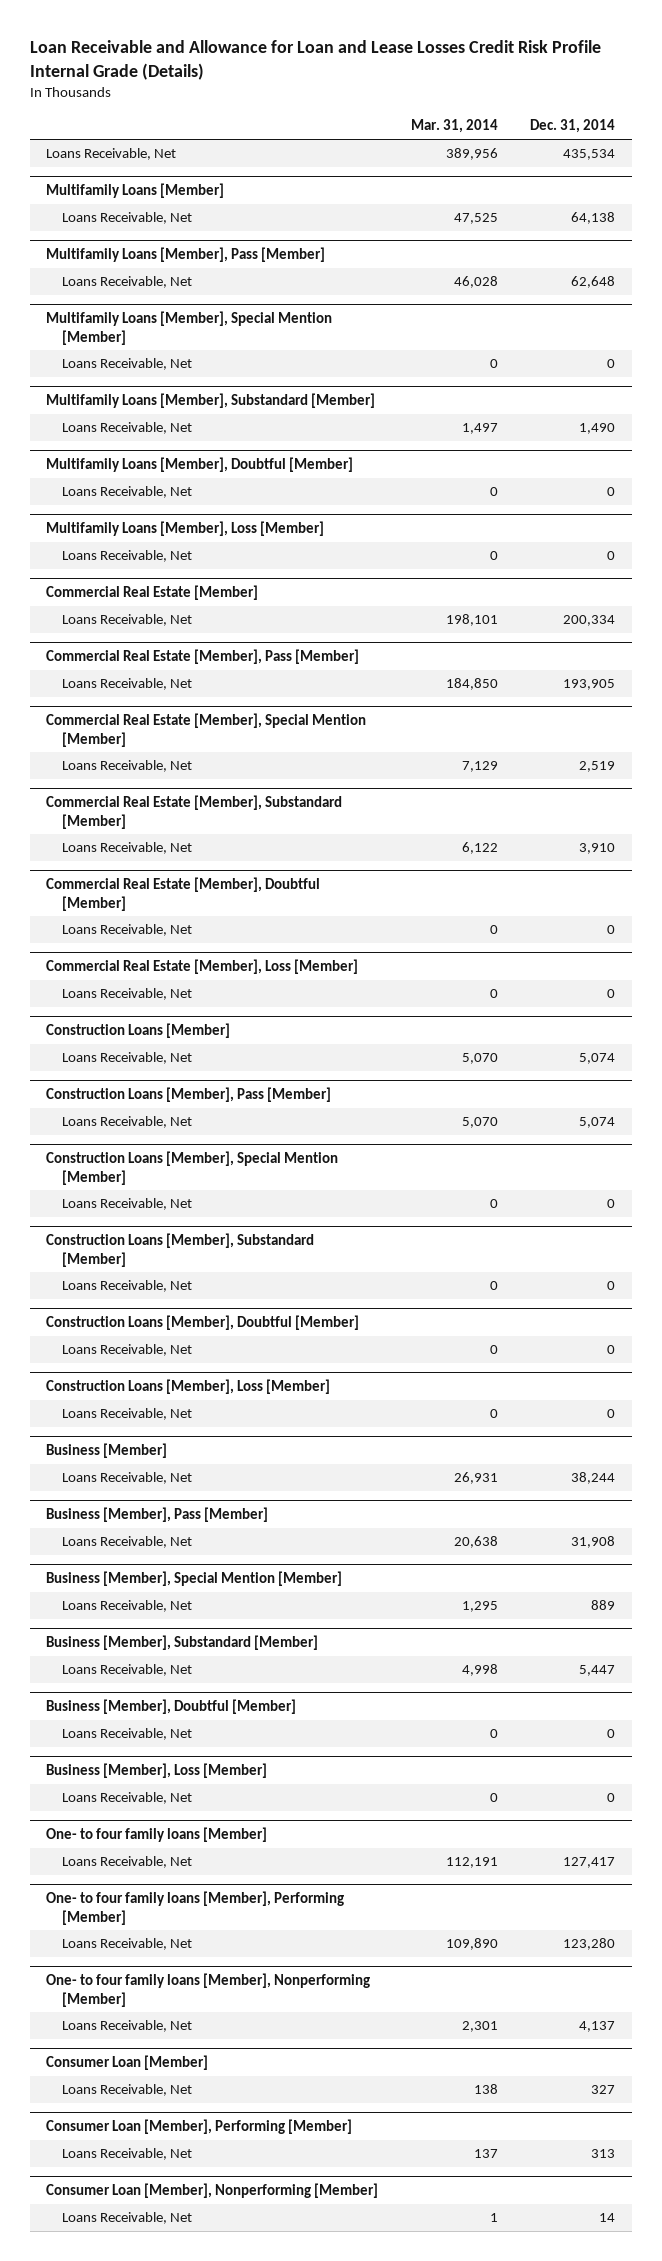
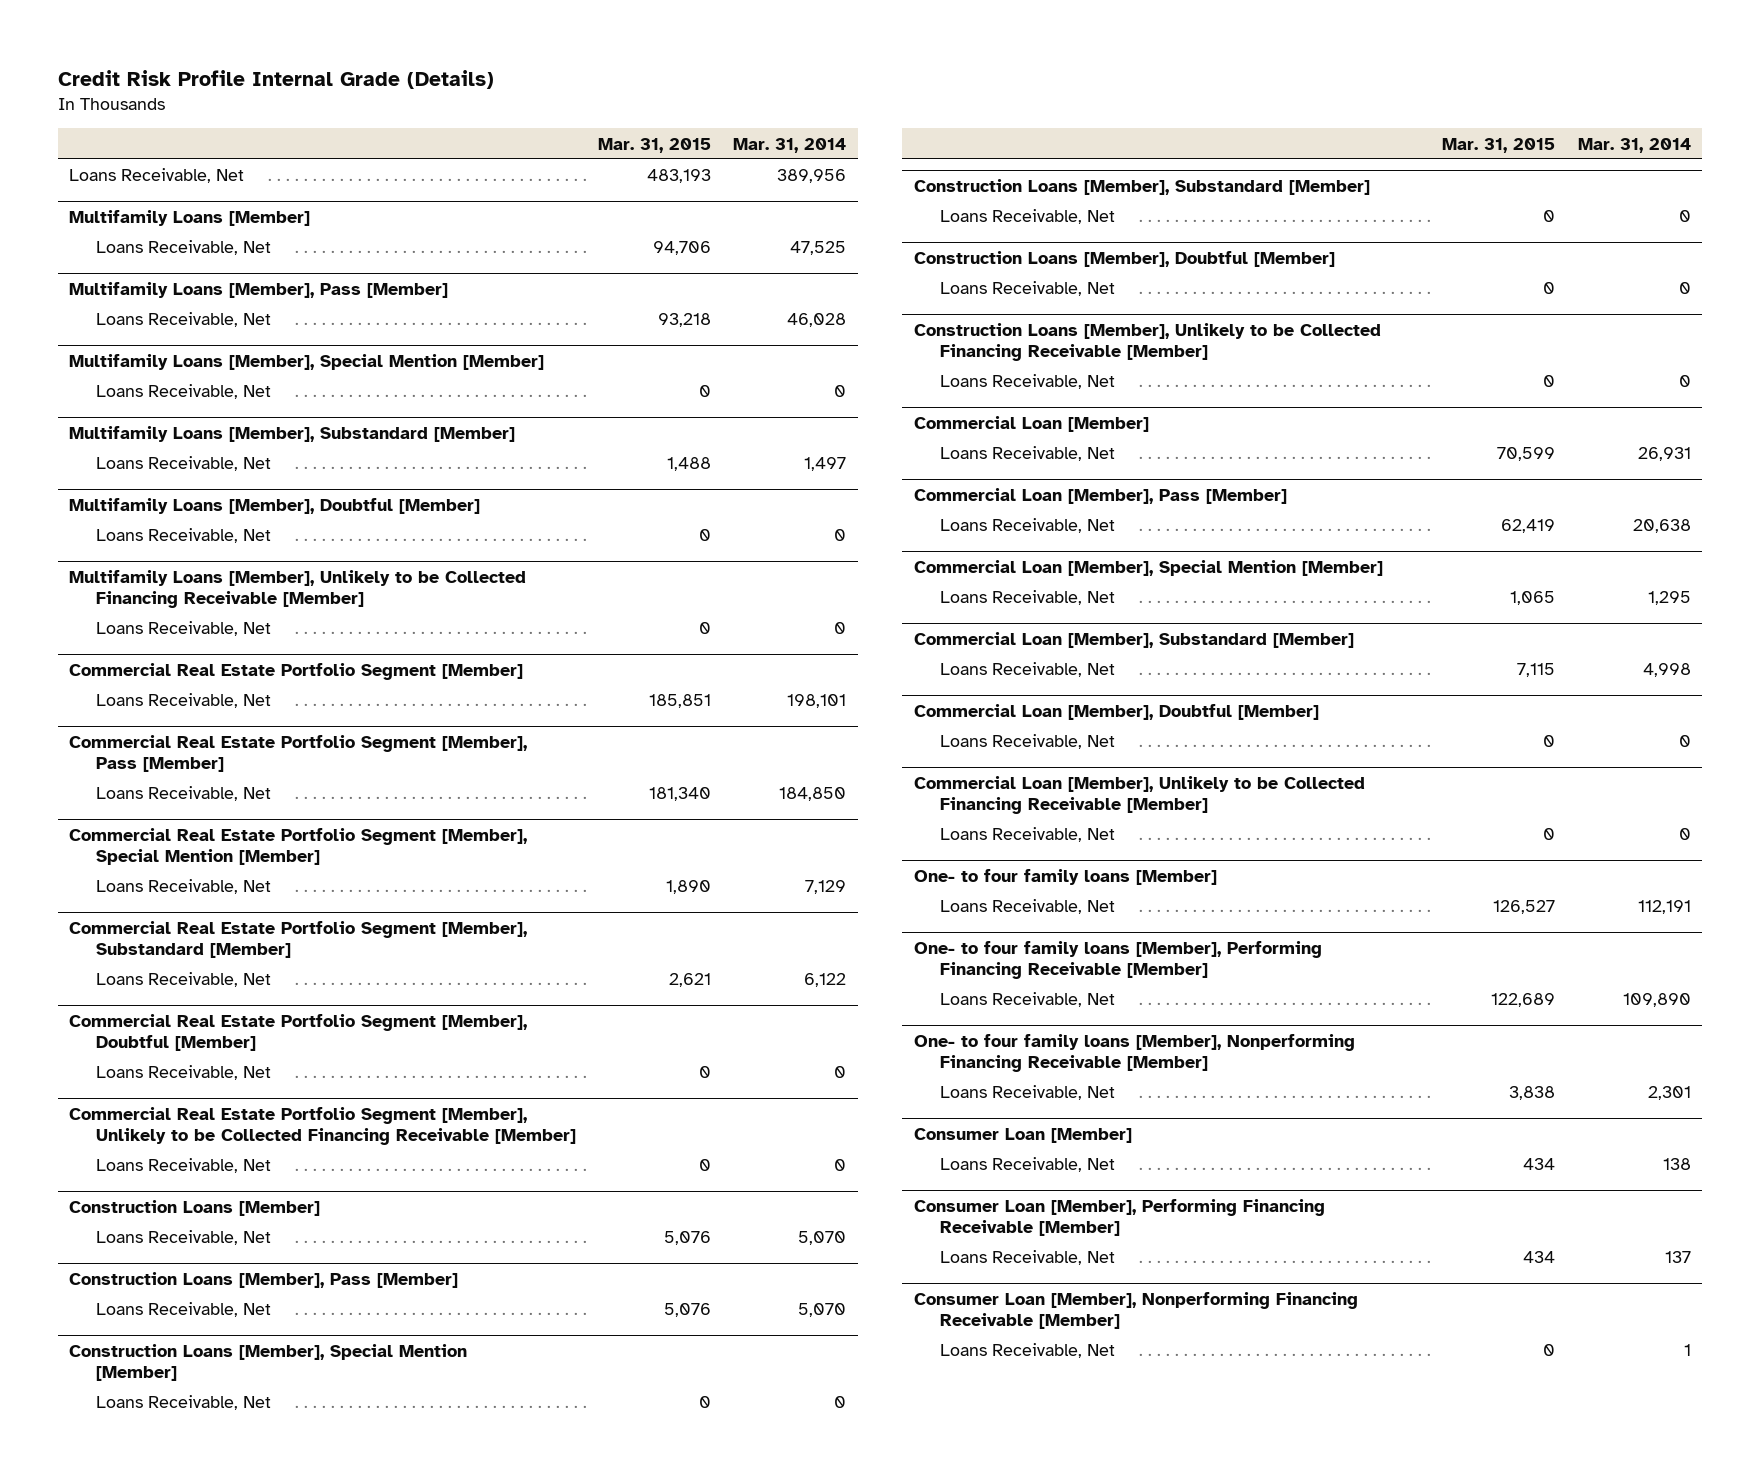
- Loan Receivable and Allowance for Loan and Lease Losses Credit Risk Profile Internal Grade (Details)
+ Credit Risk Profile Internal Grade (Details)
- | Mar. 31, 2014 | Dec. 31, 2014
+ | Mar. 31, 2015 | Mar. 31, 2014
- Multifamily Loans [Member], Loss [Member]
+ Multifamily Loans [Member], Unlikely to be Collected Financing Receivable [Member]
- Commercial Real Estate [Member]
+ Commercial Real Estate Portfolio Segment [Member]
- Commercial Real Estate [Member], Pass [Member]
+ Commercial Real Estate Portfolio Segment [Member], Pass [Member]
- Commercial Real Estate [Member], Special Mention [Member]
+ Commercial Real Estate Portfolio Segment [Member], Special Mention [Member]
- Commercial Real Estate [Member], Substandard [Member]
+ Commercial Real Estate Portfolio Segment [Member], Substandard [Member]
- Commercial Real Estate [Member], Doubtful [Member]
+ Commercial Real Estate Portfolio Segment [Member], Doubtful [Member]
- Commercial Real Estate [Member], Loss [Member]
+ Commercial Real Estate Portfolio Segment [Member], Unlikely to be Collected Financing Receivable [Member]
- Construction Loans [Member], Loss [Member]
+ Construction Loans [Member], Unlikely to be Collected Financing Receivable [Member]
- Business [Member]
+ Commercial Loan [Member]
- Business [Member], Pass [Member]
+ Commercial Loan [Member], Pass [Member]
- Business [Member], Special Mention [Member]
+ Commercial Loan [Member], Special Mention [Member]
- Business [Member], Substandard [Member]
+ Commercial Loan [Member], Substandard [Member]
- Business [Member], Doubtful [Member]
+ Commercial Loan [Member], Doubtful [Member]
- Business [Member], Loss [Member]
+ Commercial Loan [Member], Unlikely to be Collected Financing Receivable [Member]
- One- to four family loans [Member], Performing [Member]
+ One- to four family loans [Member], Performing Financing Receivable [Member]
- One- to four family loans [Member], Nonperforming [Member]
+ One- to four family loans [Member], Nonperforming Financing Receivable [Member]
- Consumer Loan [Member], Performing [Member]
+ Consumer Loan [Member], Performing Financing Receivable [Member]
- Consumer Loan [Member], Nonperforming [Member]
+ Consumer Loan [Member], Nonperforming Financing Receivable [Member]

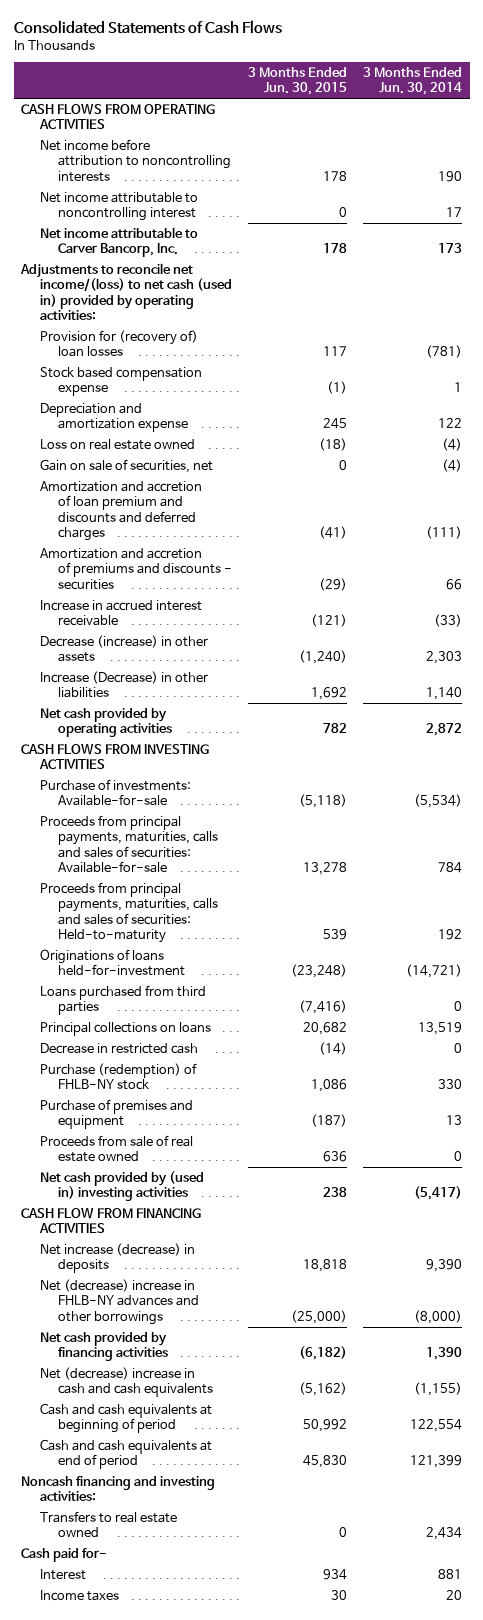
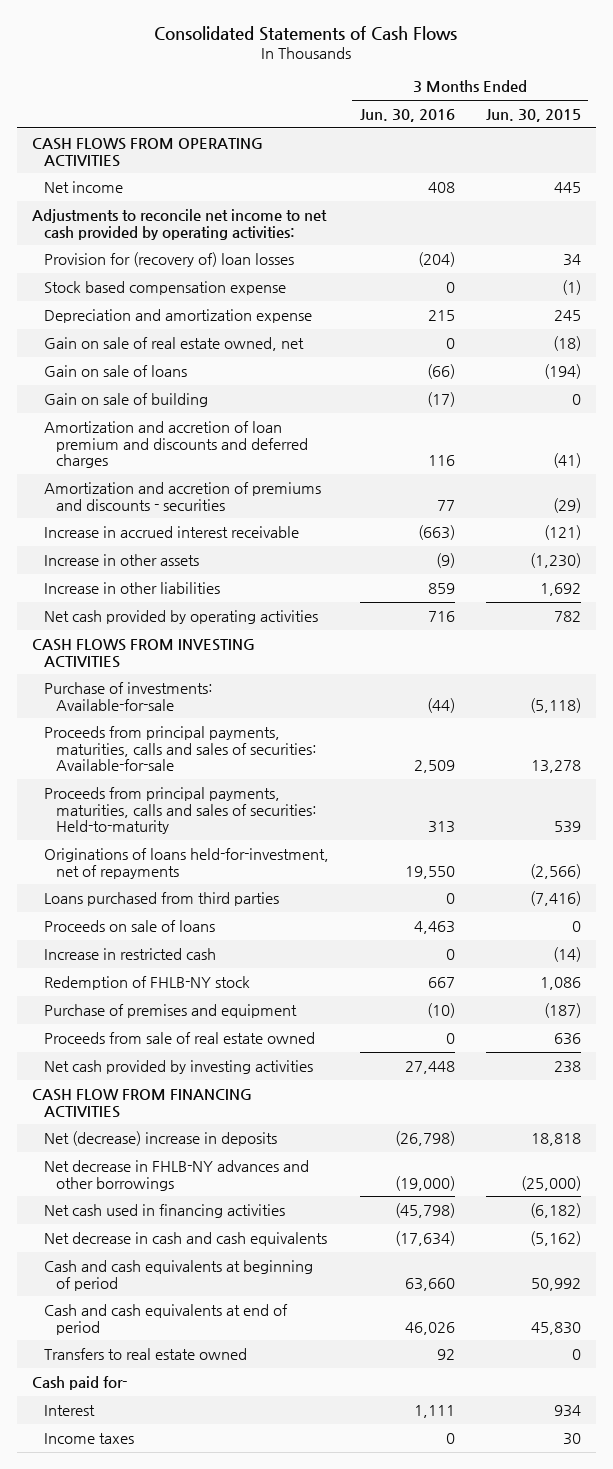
- | 3 Months Ended Jun. 30, 2015 | 3 Months Ended Jun. 30, 2014
+ | 3 Months Ended Jun. 30, 2016 | 3 Months Ended Jun. 30, 2015
- Net income before attribution to noncontrolling interests | 178 | 190
- Net income attributable to noncontrolling interest | 0 | 17
- Net income attributable to Carver Bancorp, Inc. | 178 | 173
- Adjustments to reconcile net income/(loss) to net cash (used in) provided by operating activities:
- Provision for (recovery of) loan losses | 117 | (781)
+ Net income | 408 | 445
+ Adjustments to reconcile net income to net cash provided by operating activities:
+ Provision for (recovery of) loan losses | (204) | 34
- Loss on real estate owned | (18) | (4)
- Gain on sale of securities, net | 0 | (4)
+ Gain on sale of real estate owned, net | 0 | (18)
+ Gain on sale of loans | (66) | (194)
+ Gain on sale of building | (17) | 0
- Decrease (increase) in other assets | (1,240) | 2,303
- Increase (Decrease) in other liabilities | 1,692 | 1,140
+ Increase in other assets | (9) | (1,230)
+ Increase in other liabilities | 859 | 1,692
- Originations of loans held-for-investment | (23,248) | (14,721)
+ Originations of loans held-for-investment, net of repayments | 19,550 | (2,566)
- Principal collections on loans | 20,682 | 13,519
- Decrease in restricted cash | (14) | 0
- Purchase (redemption) of FHLB-NY stock | 1,086 | 330
+ Proceeds on sale of loans | 4,463 | 0
+ Increase in restricted cash | 0 | (14)
+ Redemption of FHLB-NY stock | 667 | 1,086
- Net cash provided by (used in) investing activities | 238 | (5,417)
+ Net cash provided by investing activities | 27,448 | 238
- Net increase (decrease) in deposits | 18,818 | 9,390
- Net (decrease) increase in FHLB-NY advances and other borrowings | (25,000) | (8,000)
- Net cash provided by financing activities | (6,182) | 1,390
- Net (decrease) increase in cash and cash equivalents | (5,162) | (1,155)
+ Net (decrease) increase in deposits | (26,798) | 18,818
+ Net decrease in FHLB-NY advances and other borrowings | (19,000) | (25,000)
+ Net cash used in financing activities | (45,798) | (6,182)
+ Net decrease in cash and cash equivalents | (17,634) | (5,162)
- Noncash financing and investing activities:

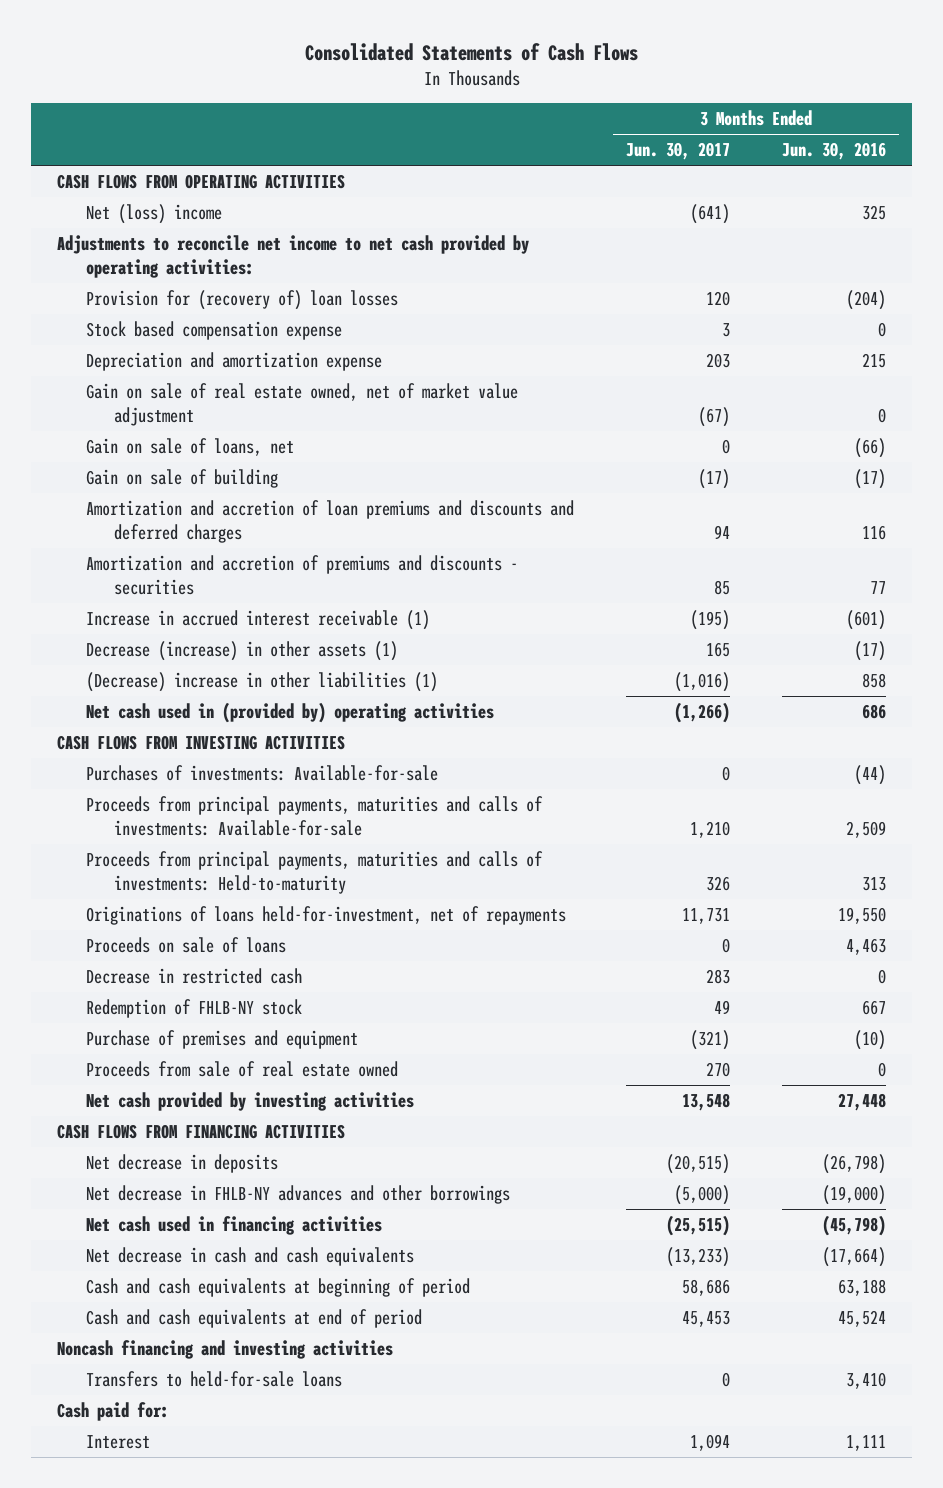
- | 3 Months Ended Jun. 30, 2016 | 3 Months Ended Jun. 30, 2015
+ | 3 Months Ended Jun. 30, 2017 | 3 Months Ended Jun. 30, 2016
- Net income | 408 | 445
+ Net (loss) income | (641) | 325
- Gain on sale of real estate owned, net | 0 | (18)
- Gain on sale of loans | (66) | (194)
+ Gain on sale of real estate owned, net of market value adjustment | (67) | 0
+ Gain on sale of loans, net | 0 | (66)
- Amortization and accretion of loan premium and discounts and deferred charges | 116 | (41)
+ Amortization and accretion of loan premiums and discounts and deferred charges | 94 | 116
- Increase in accrued interest receivable | (663) | (121)
- Increase in other assets | (9) | (1,230)
- Increase in other liabilities | 859 | 1,692
- Net cash provided by operating activities | 716 | 782
+ Increase in accrued interest receivable (1) | (195) | (601)
+ Decrease (increase) in other assets (1) | 165 | (17)
+ (Decrease) increase in other liabilities (1) | (1,016) | 858
+ Net cash used in (provided by) operating activities | (1,266) | 686
- Purchase of investments: Available-for-sale | (44) | (5,118)
- Proceeds from principal payments, maturities, calls and sales of securities: Available-for-sale | 2,509 | 13,278
- Proceeds from principal payments, maturities, calls and sales of securities: Held-to-maturity | 313 | 539
+ Purchases of investments: Available-for-sale | 0 | (44)
+ Proceeds from principal payments, maturities and calls of investments: Available-for-sale | 1,210 | 2,509
+ Proceeds from principal payments, maturities and calls of investments: Held-to-maturity | 326 | 313
- Loans purchased from third parties | 0 | (7,416)
- Increase in restricted cash | 0 | (14)
+ Decrease in restricted cash | 283 | 0
- CASH FLOW FROM FINANCING ACTIVITIES
- Net (decrease) increase in deposits | (26,798) | 18,818
+ CASH FLOWS FROM FINANCING ACTIVITIES
+ Net decrease in deposits | (20,515) | (26,798)
- Net decrease in cash and cash equivalents | (17,634) | (5,162)
- Cash and cash equivalents at beginning of period | 63,660 | 50,992
- Cash and cash equivalents at end of period | 46,026 | 45,830
- Transfers to real estate owned | 92 | 0
- Cash paid for-
+ Net decrease in cash and cash equivalents | (13,233) | (17,664)
+ Cash and cash equivalents at beginning of period | 58,686 | 63,188
+ Cash and cash equivalents at end of period | 45,453 | 45,524
+ Noncash financing and investing activities
+ Transfers to held-for-sale loans | 0 | 3,410
+ Cash paid for:
- Income taxes | 0 | 30

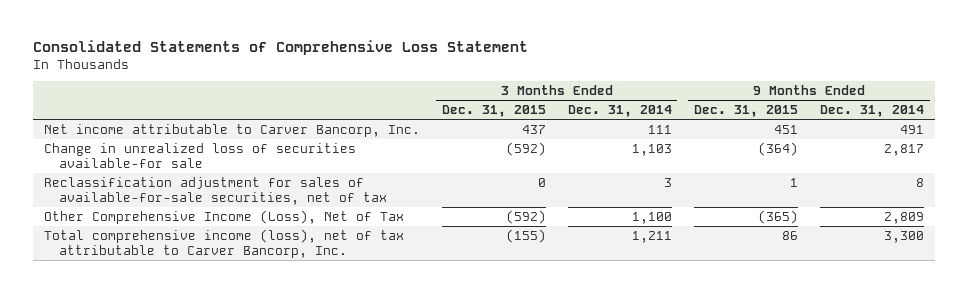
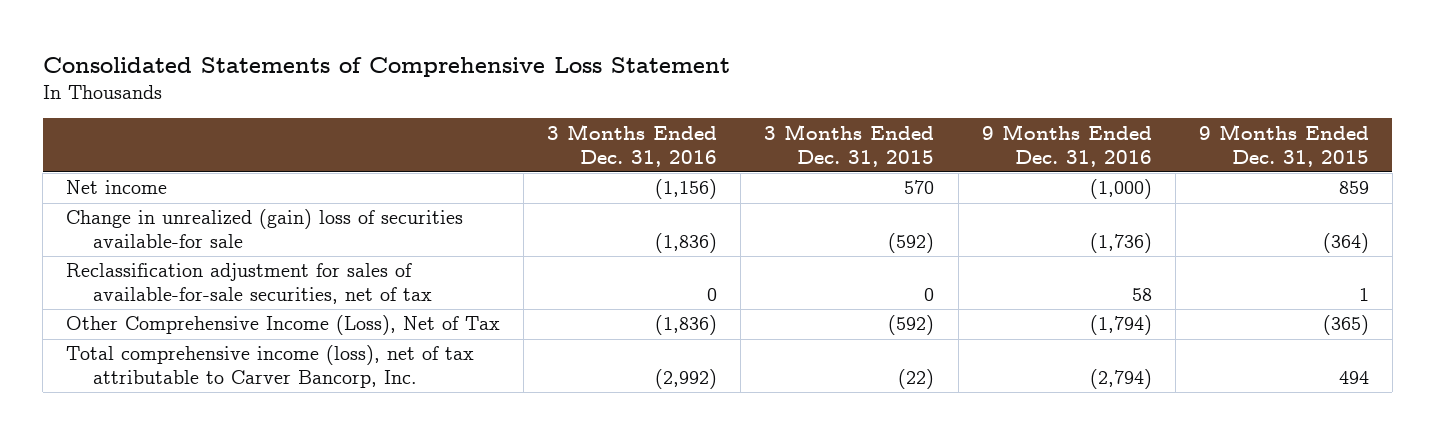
- | 3 Months Ended Dec. 31, 2015 | 3 Months Ended Dec. 31, 2014 | 9 Months Ended Dec. 31, 2015 | 9 Months Ended Dec. 31, 2014
+ | 3 Months Ended Dec. 31, 2016 | 3 Months Ended Dec. 31, 2015 | 9 Months Ended Dec. 31, 2016 | 9 Months Ended Dec. 31, 2015
- Net income attributable to Carver Bancorp, Inc. | 437 | 111 | 451 | 491
- Change in unrealized loss of securities available-for sale | (592) | 1,103 | (364) | 2,817
+ Net income | (1,156) | 570 | (1,000) | 859
+ Change in unrealized (gain) loss of securities available-for sale | (1,836) | (592) | (1,736) | (364)
- Total comprehensive income (loss), net of tax attributable to Carver Bancorp, Inc. | (155) | 1,211 | 86 | 3,300
+ Total comprehensive income (loss), net of tax attributable to Carver Bancorp, Inc. | (2,992) | (22) | (2,794) | 494

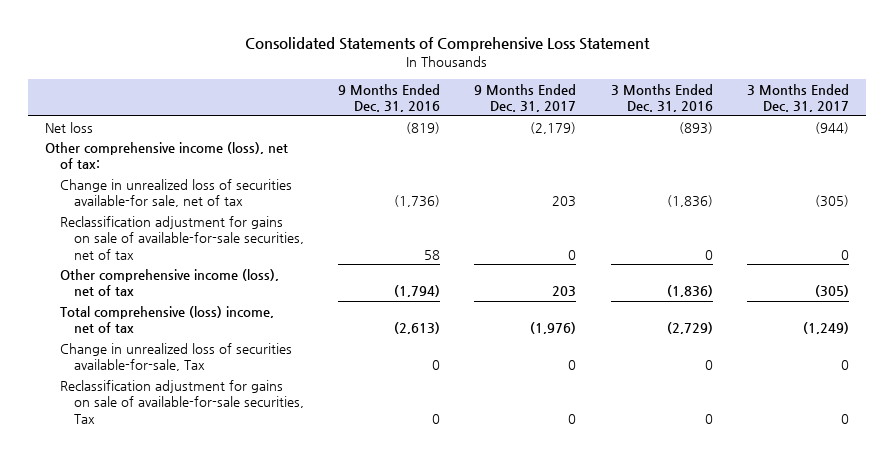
- | 3 Months Ended Dec. 31, 2016 | 3 Months Ended Dec. 31, 2015 | 9 Months Ended Dec. 31, 2016 | 9 Months Ended Dec. 31, 2015
+ | 9 Months Ended Dec. 31, 2016 | 9 Months Ended Dec. 31, 2017 | 3 Months Ended Dec. 31, 2016 | 3 Months Ended Dec. 31, 2017
- Net income | (1,156) | 570 | (1,000) | 859
- Change in unrealized (gain) loss of securities available-for sale | (1,836) | (592) | (1,736) | (364)
- Reclassification adjustment for sales of available-for-sale securities, net of tax | 0 | 0 | 58 | 1
- Other Comprehensive Income (Loss), Net of Tax | (1,836) | (592) | (1,794) | (365)
- Total comprehensive income (loss), net of tax attributable to Carver Bancorp, Inc. | (2,992) | (22) | (2,794) | 494
+ Net loss | (819) | (2,179) | (893) | (944)
+ Other comprehensive income (loss), net of tax:
+ Change in unrealized loss of securities available-for sale, net of tax | (1,736) | 203 | (1,836) | (305)
+ Reclassification adjustment for gains on sale of available-for-sale securities, net of tax | 58 | 0 | 0 | 0
+ Other comprehensive income (loss), net of tax | (1,794) | 203 | (1,836) | (305)
+ Total comprehensive (loss) income, net of tax | (2,613) | (1,976) | (2,729) | (1,249)
+ Change in unrealized loss of securities available-for-sale, Tax | 0 | 0 | 0 | 0
+ Reclassification adjustment for gains on sale of available-for-sale securities, Tax | 0 | 0 | 0 | 0

